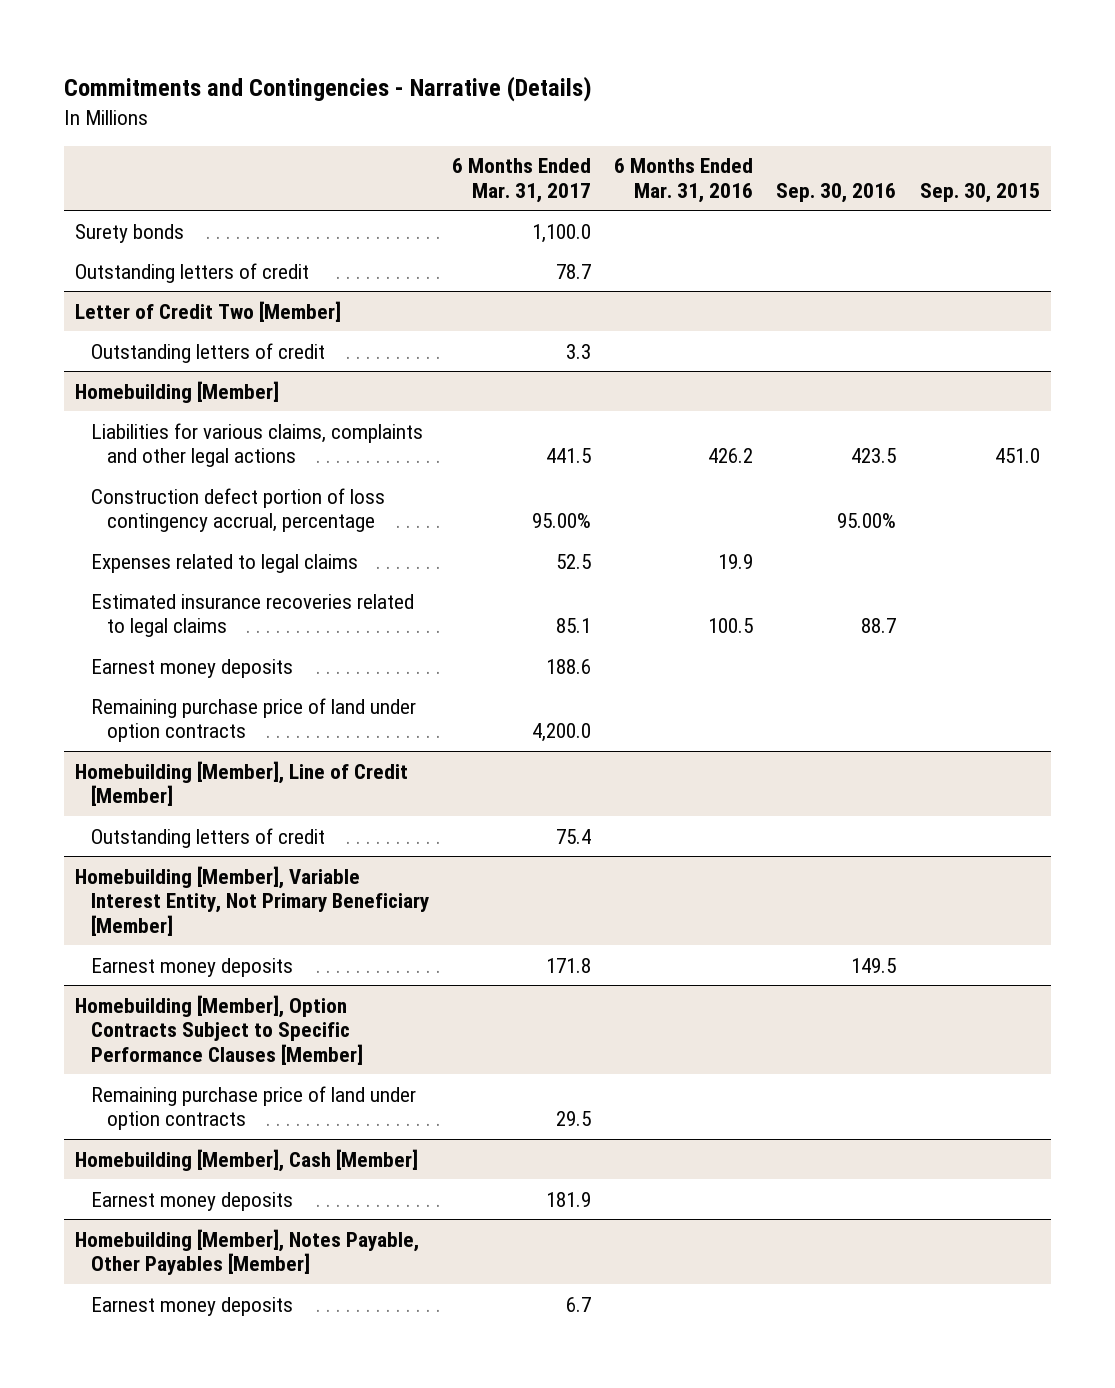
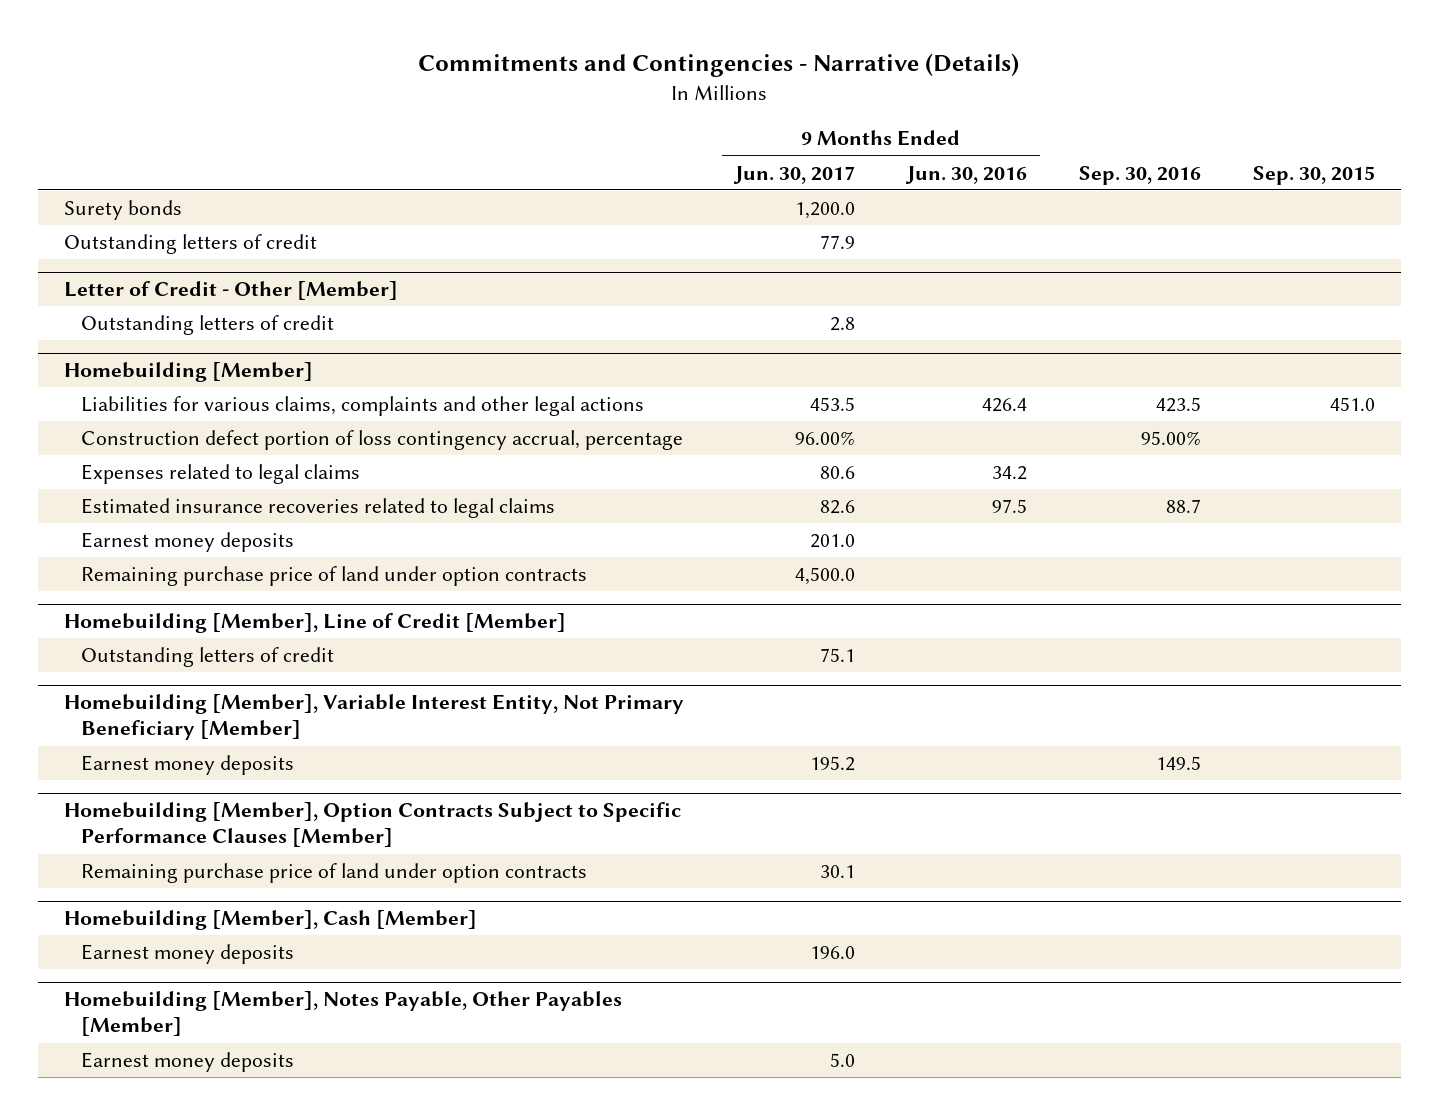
- | 6 Months Ended Mar. 31, 2017 | 6 Months Ended Mar. 31, 2016 | Sep. 30, 2016 | Sep. 30, 2015
+ | 9 Months Ended Jun. 30, 2017 | 9 Months Ended Jun. 30, 2016 | Sep. 30, 2016 | Sep. 30, 2015
- Letter of Credit Two [Member]
+ Letter of Credit - Other [Member]

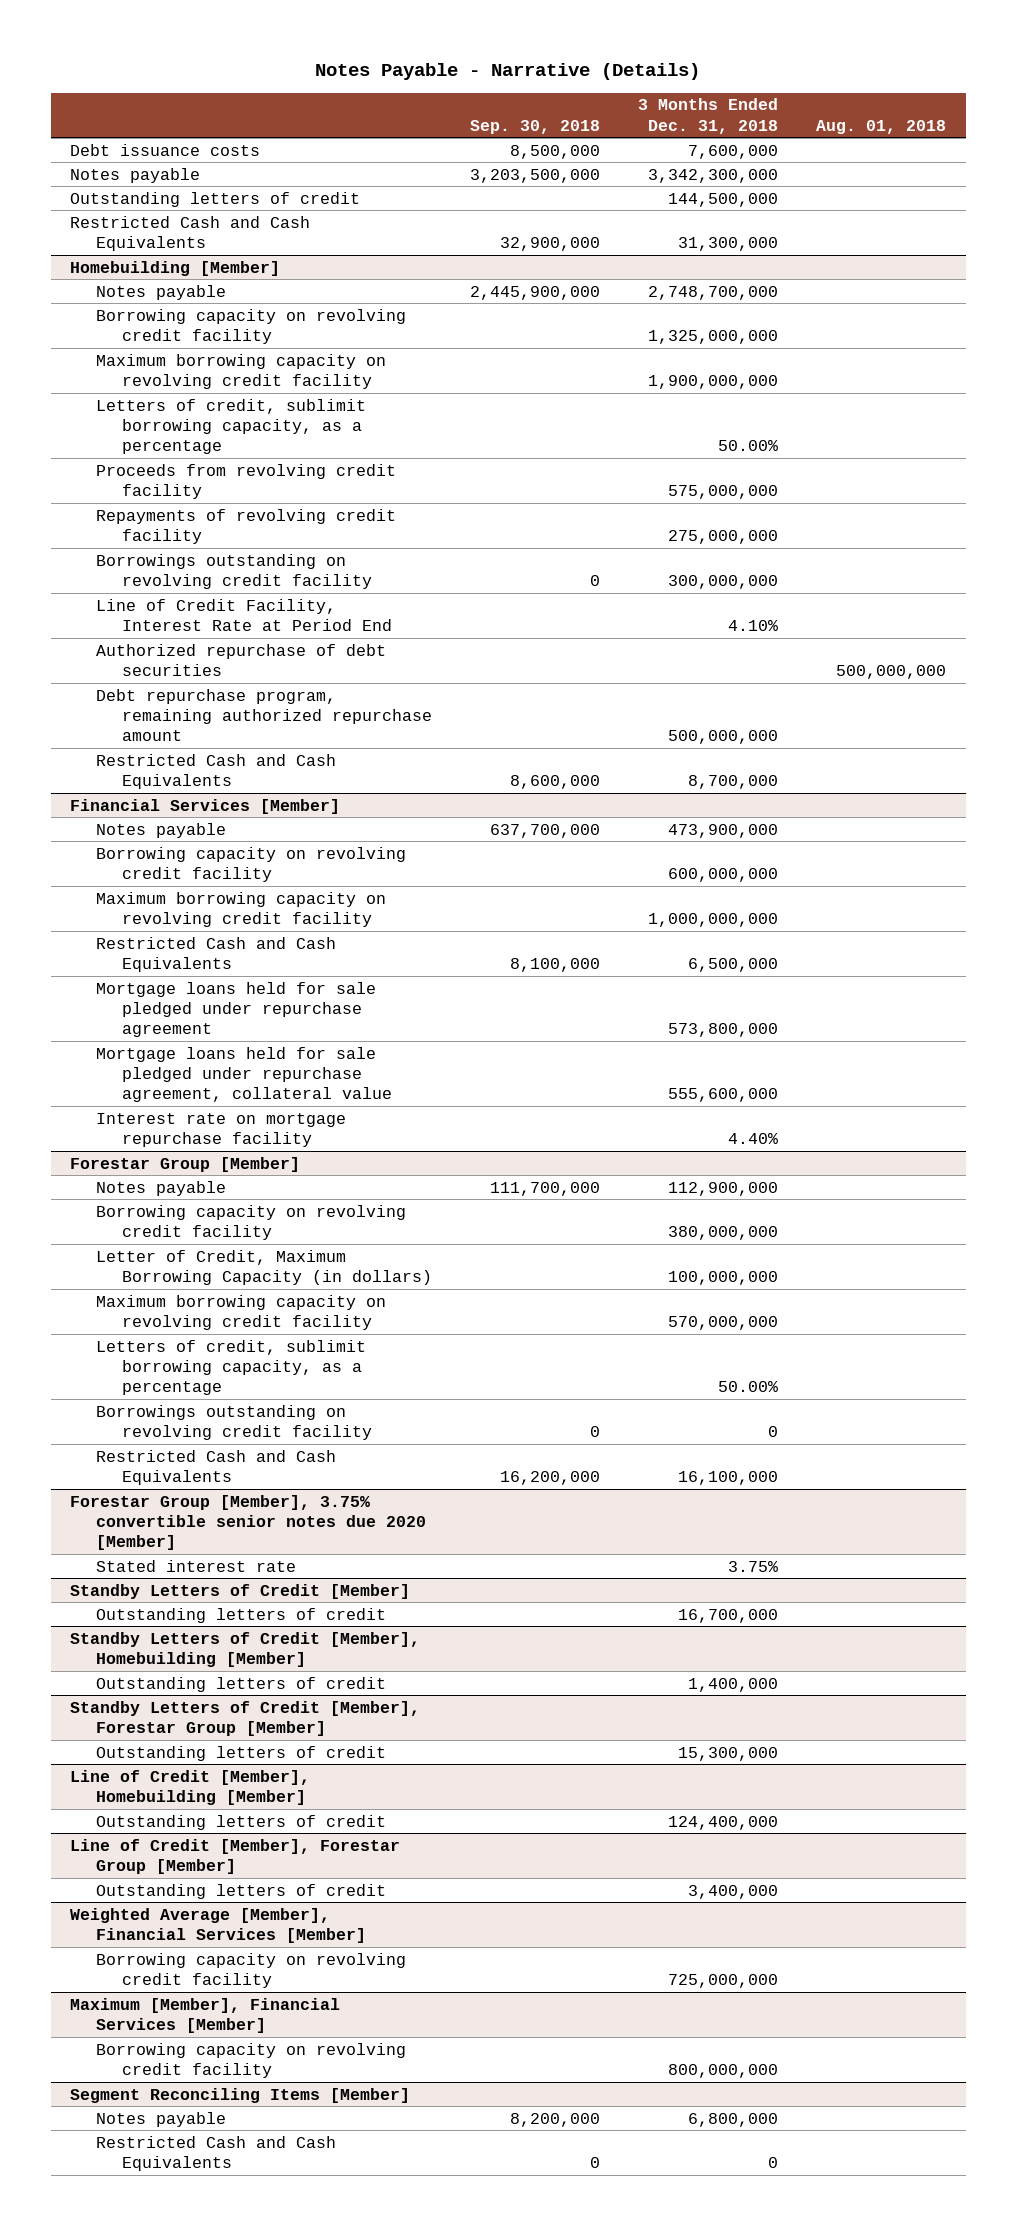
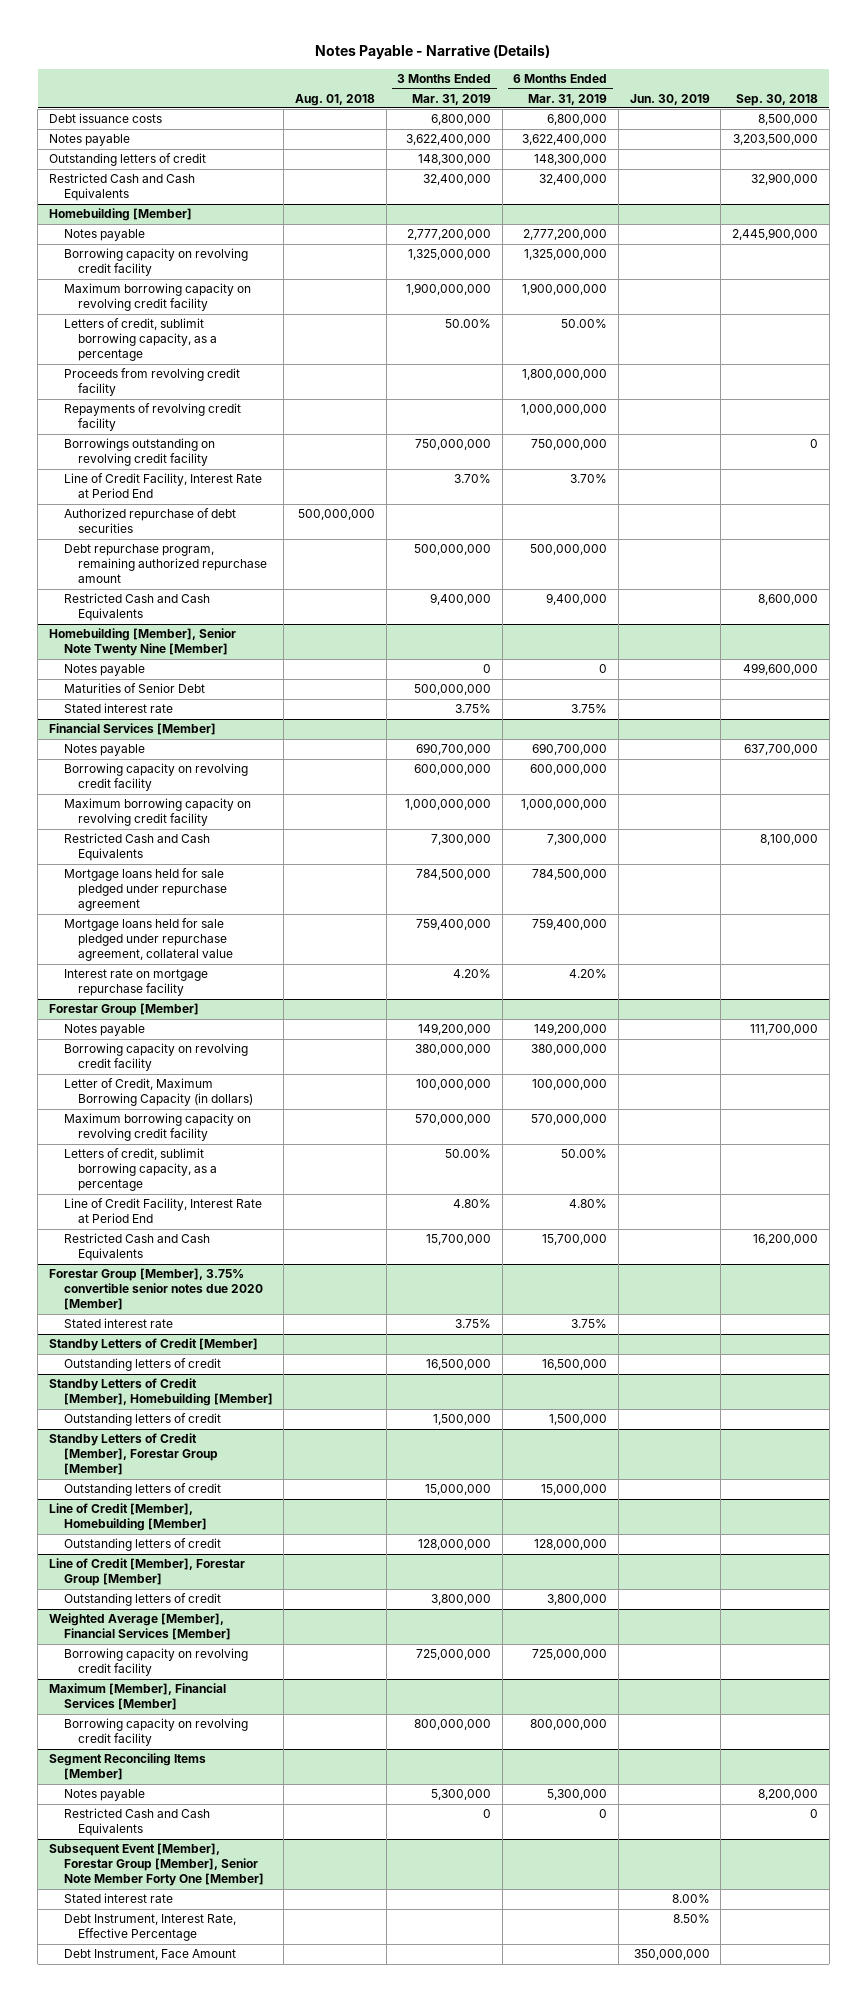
- | Sep. 30, 2018 | 3 Months Ended Dec. 31, 2018 | Aug. 01, 2018
+ | Aug. 01, 2018 | 3 Months Ended Mar. 31, 2019 | 6 Months Ended Mar. 31, 2019 | Jun. 30, 2019 | Sep. 30, 2018
+ Homebuilding [Member], Senior Note Twenty Nine [Member]
+ Notes payable | | 0 | 0 | | 499,600,000
+ Maturities of Senior Debt | | 500,000,000 | | |
+ Stated interest rate | | 3.75% | 3.75% | |
@ Forestar Group [Member]
- Borrowings outstanding on revolving credit facility | 0 | 0 |
+ Line of Credit Facility, Interest Rate at Period End | | 4.80% | 4.80% | |
+ Subsequent Event [Member], Forestar Group [Member], Senior Note Member Forty One [Member]
+ Stated interest rate | | | | 8.00% |
+ Debt Instrument, Interest Rate, Effective Percentage | | | | 8.50% |
+ Debt Instrument, Face Amount | | | | 350,000,000 |

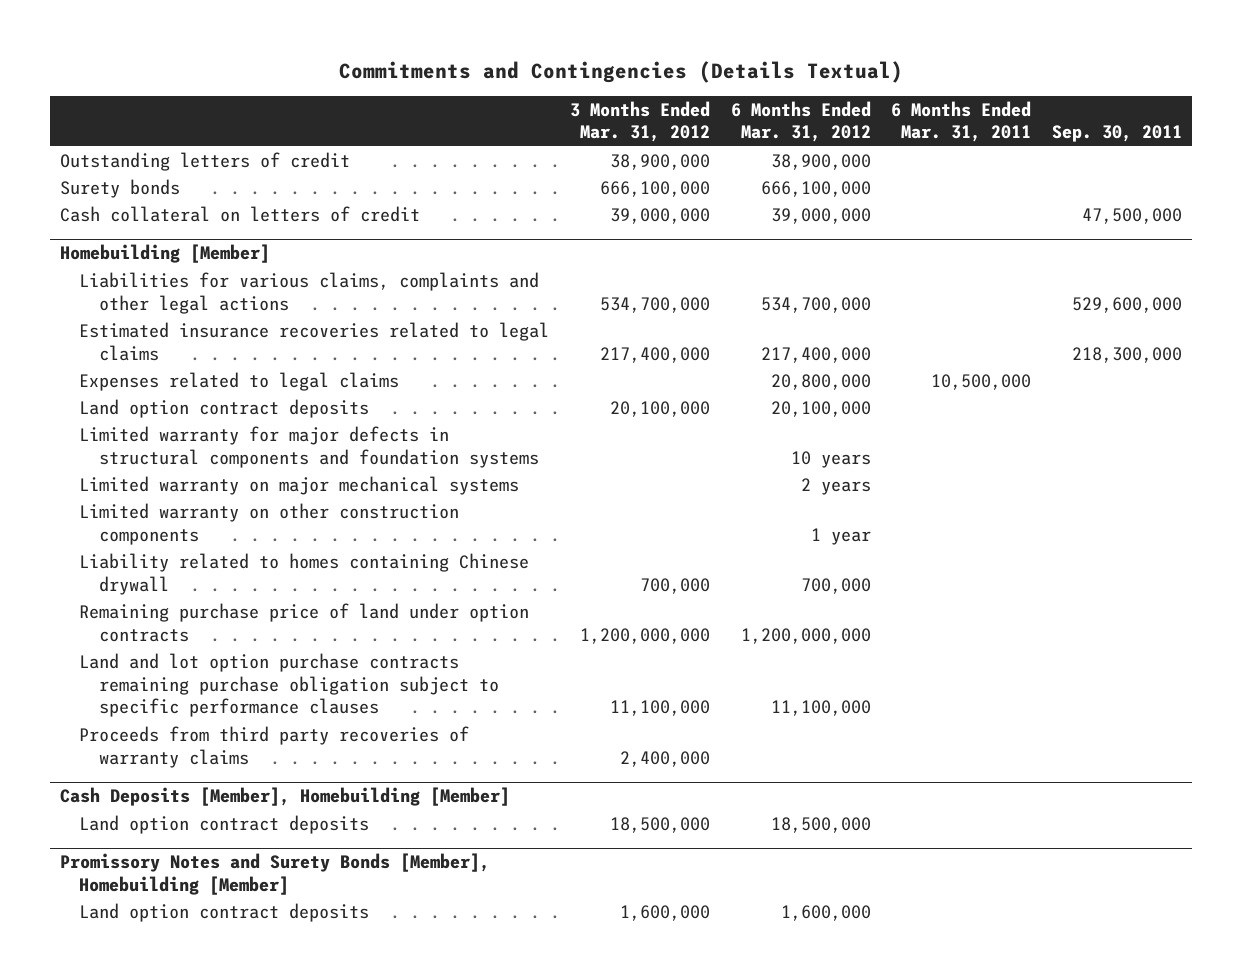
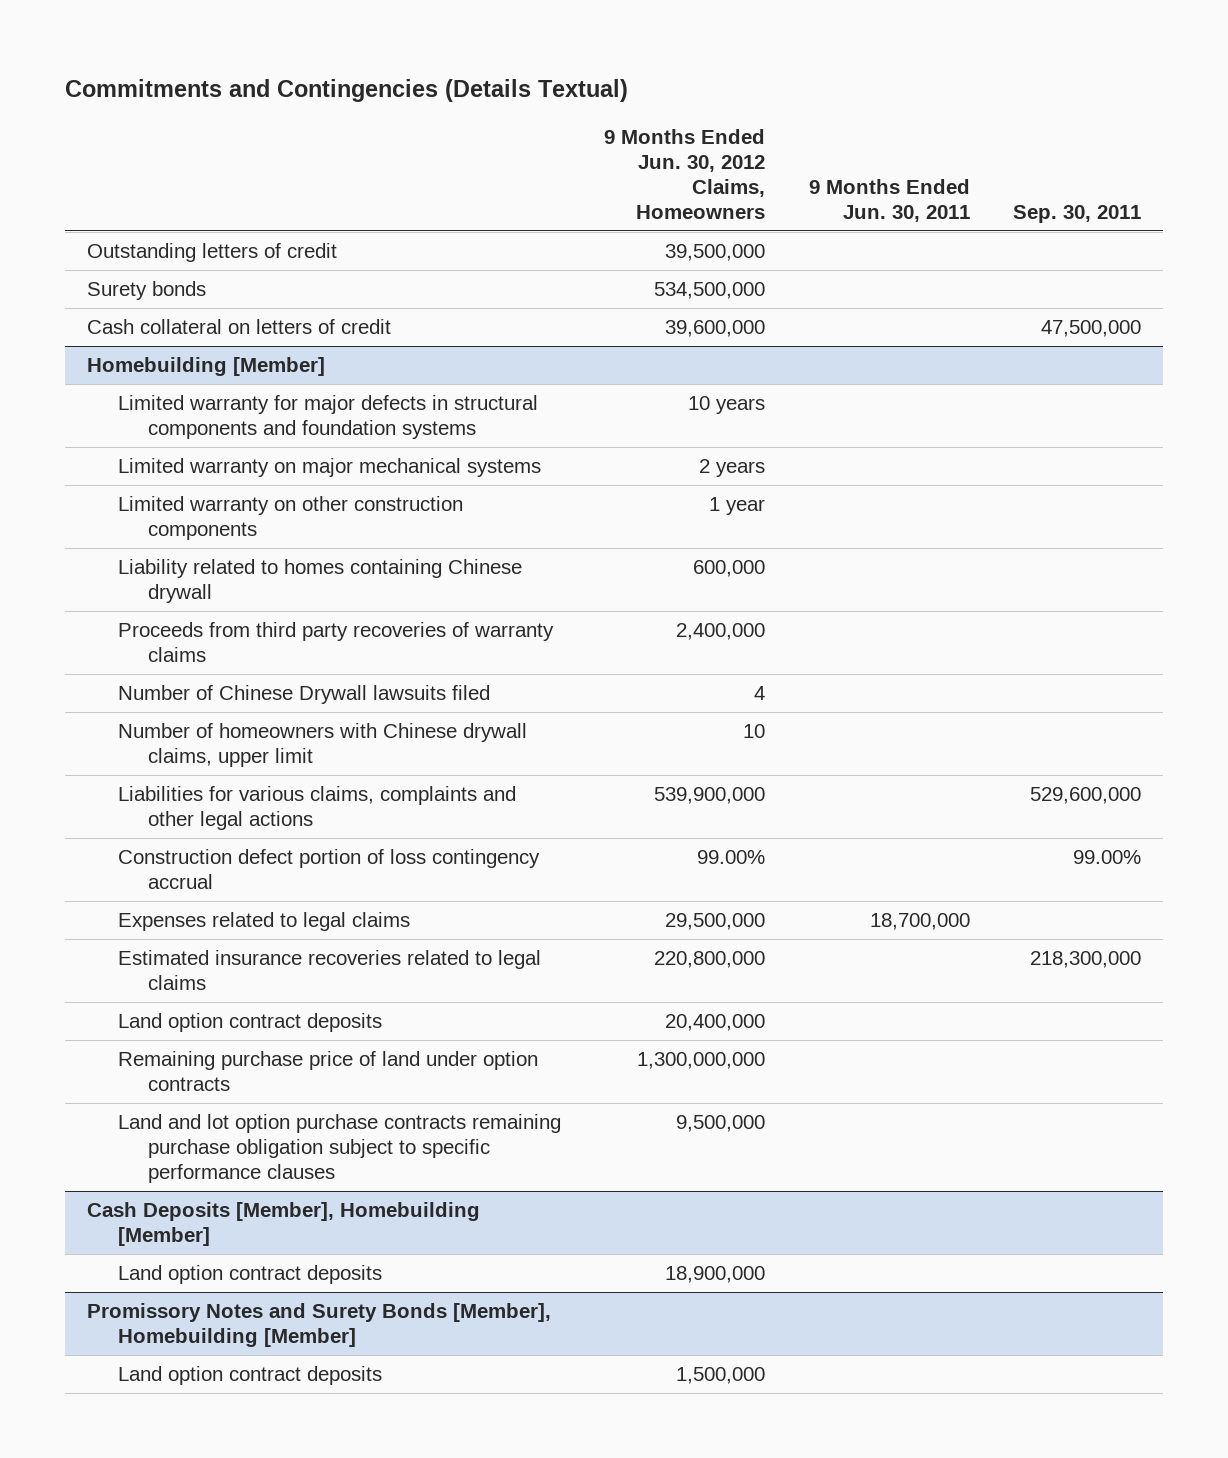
- | 3 Months Ended Mar. 31, 2012 | 6 Months Ended Mar. 31, 2012 | 6 Months Ended Mar. 31, 2011 | Sep. 30, 2011
+ | 9 Months Ended Jun. 30, 2012 Claims, Homeowners | 9 Months Ended Jun. 30, 2011 | Sep. 30, 2011
@ Homebuilding [Member]
moved up: Proceeds from third party recoveries of warranty claims | 2,400,000 | |
+ Number of Chinese Drywall lawsuits filed | 4 | |
+ Number of homeowners with Chinese drywall claims, upper limit | 10 | |
moved down: Liabilities for various claims, complaints and other legal actions | 539,900,000 | | 529,600,000
+ Construction defect portion of loss contingency accrual | 99.00% | | 99.00%
moved down: Expenses related to legal claims | 29,500,000 | 18,700,000 |
moved down: Estimated insurance recoveries related to legal claims | 220,800,000 | | 218,300,000
moved down: Land option contract deposits | 20,400,000 | |

